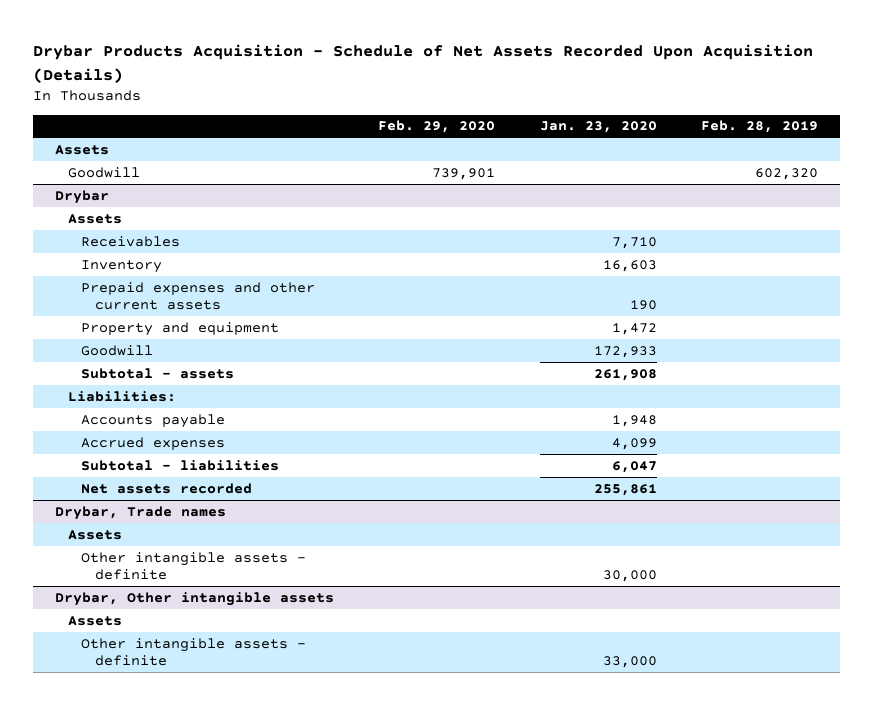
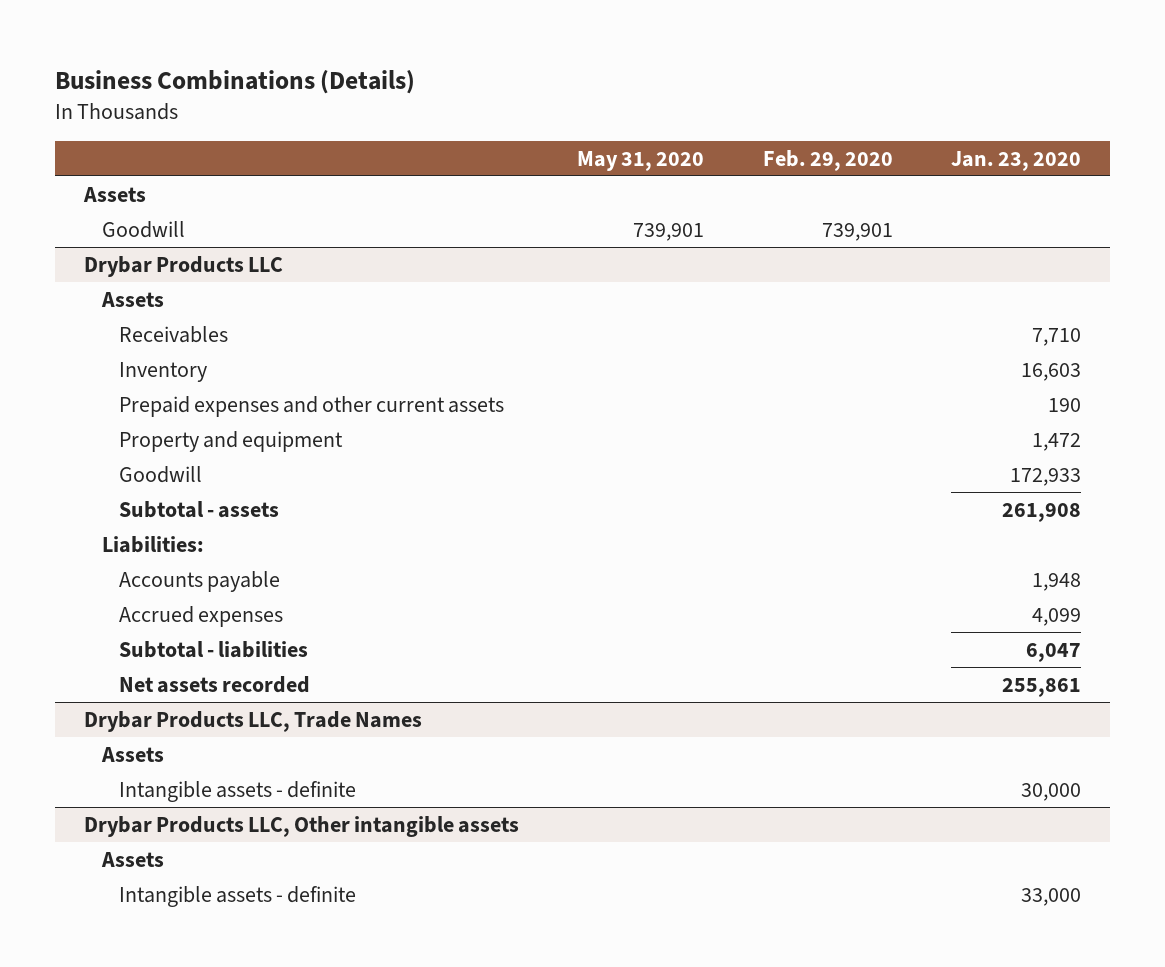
- Drybar Products Acquisition - Schedule of Net Assets Recorded Upon Acquisition (Details)
+ Business Combinations (Details)
- | Feb. 29, 2020 | Jan. 23, 2020 | Feb. 28, 2019
+ | May 31, 2020 | Feb. 29, 2020 | Jan. 23, 2020
- Drybar
+ Drybar Products LLC
- Drybar, Trade names
+ Drybar Products LLC, Trade Names
- Other intangible assets - definite | | 30,000 |
- Drybar, Other intangible assets
+ Intangible assets - definite | | | 30,000
+ Drybar Products LLC, Other intangible assets
- Other intangible assets - definite | | 33,000 |
+ Intangible assets - definite | | | 33,000

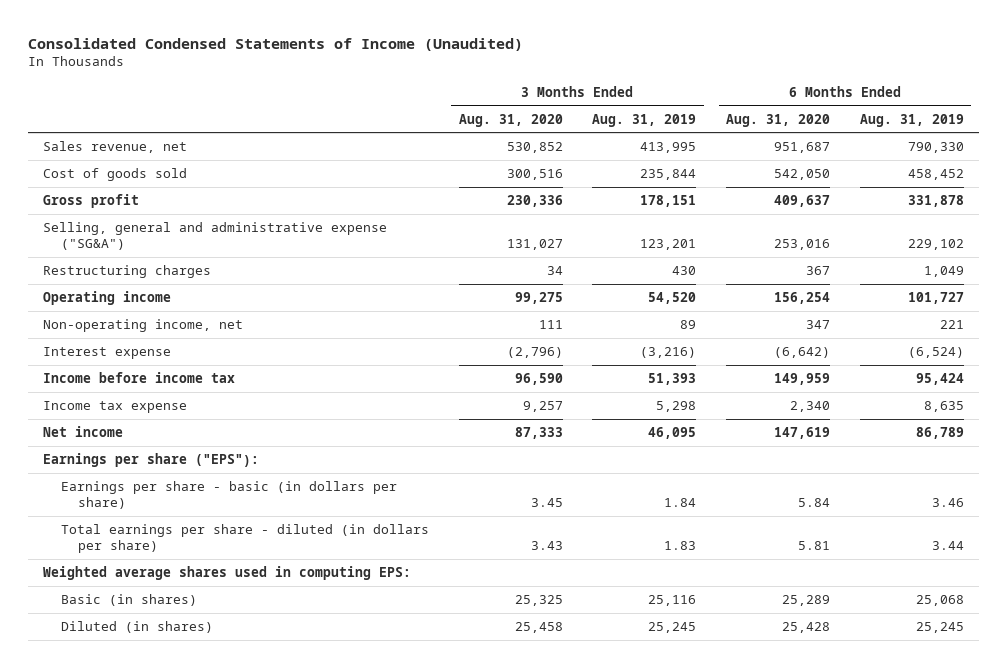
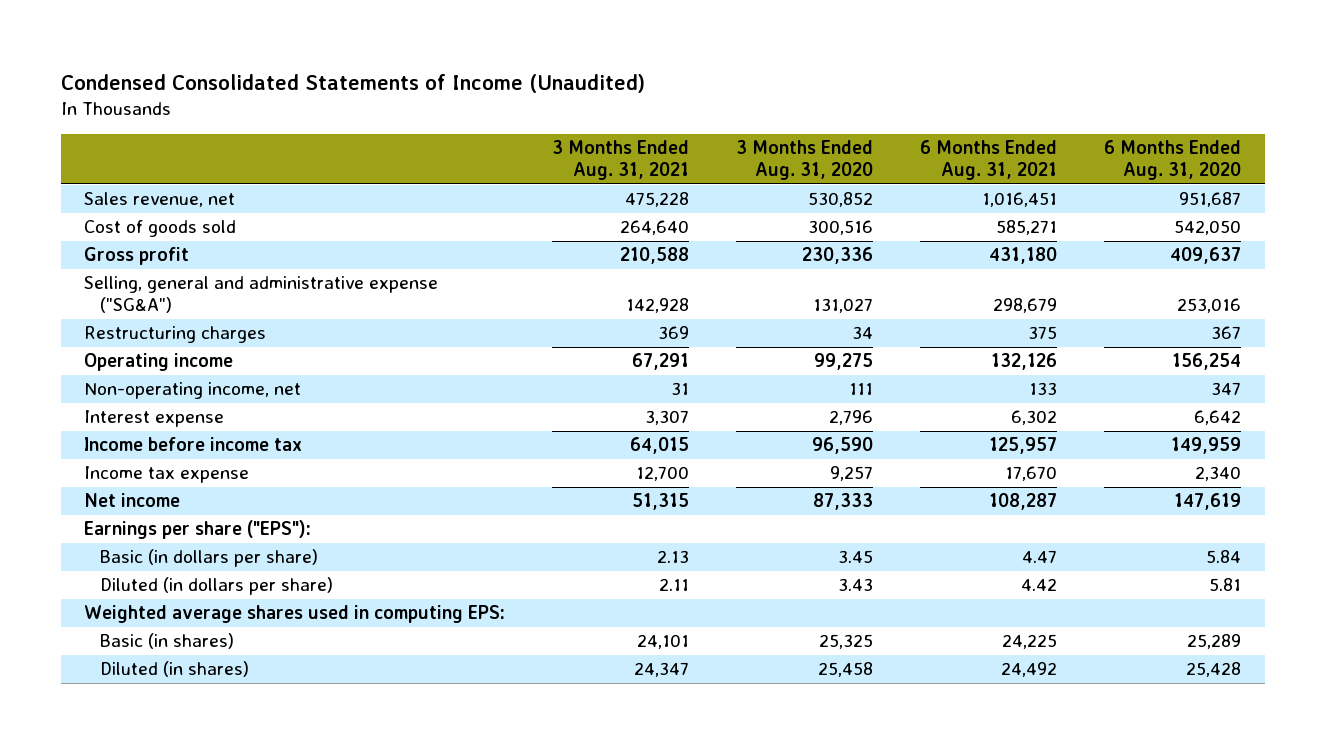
- Consolidated Condensed Statements of Income (Unaudited)
+ Condensed Consolidated Statements of Income (Unaudited)
- | 3 Months Ended Aug. 31, 2020 | 3 Months Ended Aug. 31, 2019 | 6 Months Ended Aug. 31, 2020 | 6 Months Ended Aug. 31, 2019
+ | 3 Months Ended Aug. 31, 2021 | 3 Months Ended Aug. 31, 2020 | 6 Months Ended Aug. 31, 2021 | 6 Months Ended Aug. 31, 2020
- Interest expense | (2,796) | (3,216) | (6,642) | (6,524)
+ Interest expense | 3,307 | 2,796 | 6,302 | 6,642
- Earnings per share - basic (in dollars per share) | 3.45 | 1.84 | 5.84 | 3.46
- Total earnings per share - diluted (in dollars per share) | 3.43 | 1.83 | 5.81 | 3.44
+ Basic (in dollars per share) | 2.13 | 3.45 | 4.47 | 5.84
+ Diluted (in dollars per share) | 2.11 | 3.43 | 4.42 | 5.81

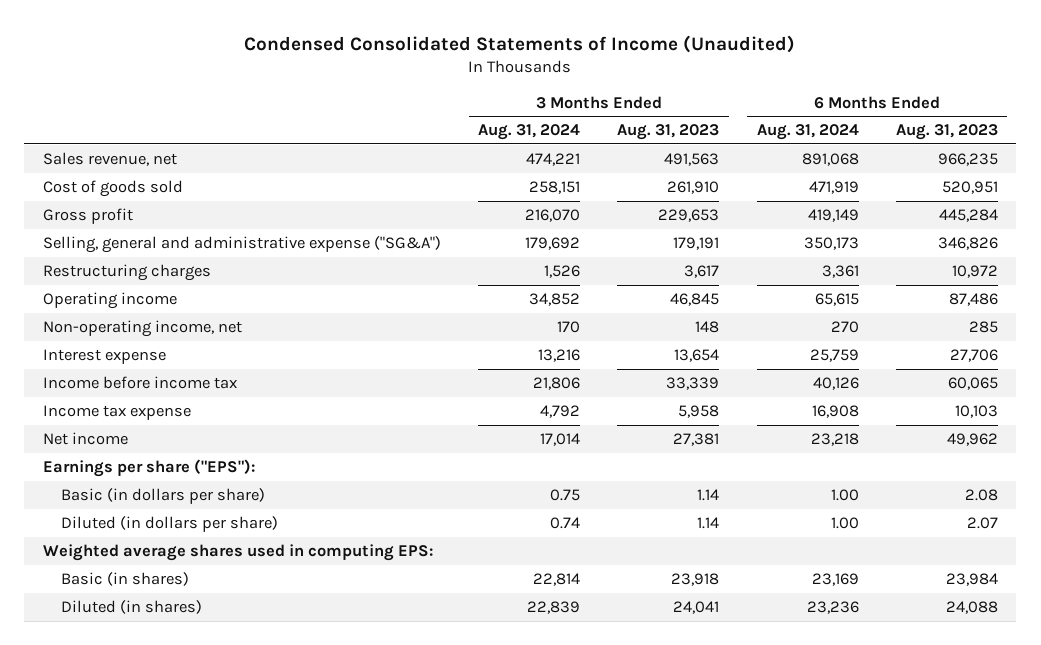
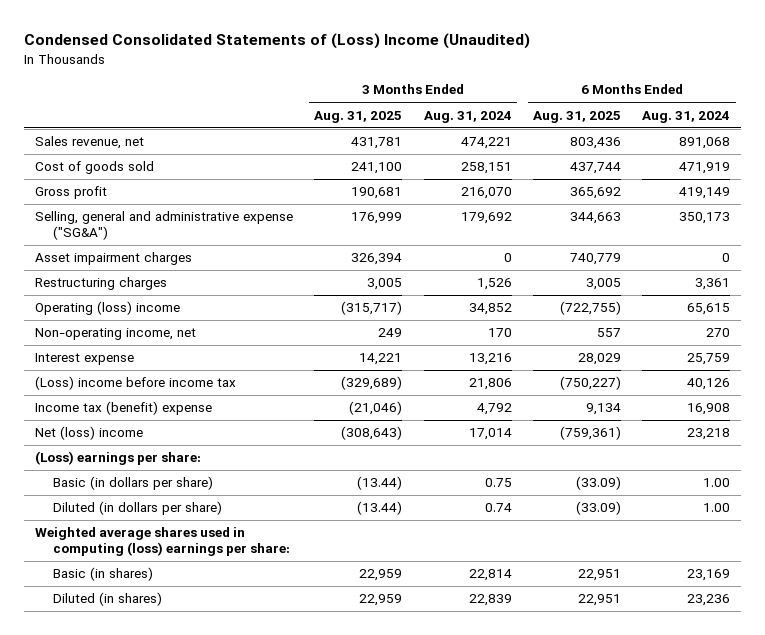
- Condensed Consolidated Statements of Income (Unaudited)
+ Condensed Consolidated Statements of (Loss) Income (Unaudited)
- | 3 Months Ended Aug. 31, 2024 | 3 Months Ended Aug. 31, 2023 | 6 Months Ended Aug. 31, 2024 | 6 Months Ended Aug. 31, 2023
+ | 3 Months Ended Aug. 31, 2025 | 3 Months Ended Aug. 31, 2024 | 6 Months Ended Aug. 31, 2025 | 6 Months Ended Aug. 31, 2024
+ Asset impairment charges | 326,394 | 0 | 740,779 | 0
- Operating income | 34,852 | 46,845 | 65,615 | 87,486
+ Operating (loss) income | (315,717) | 34,852 | (722,755) | 65,615
- Income before income tax | 21,806 | 33,339 | 40,126 | 60,065
- Income tax expense | 4,792 | 5,958 | 16,908 | 10,103
- Net income | 17,014 | 27,381 | 23,218 | 49,962
- Earnings per share ("EPS"):
+ (Loss) income before income tax | (329,689) | 21,806 | (750,227) | 40,126
+ Income tax (benefit) expense | (21,046) | 4,792 | 9,134 | 16,908
+ Net (loss) income | (308,643) | 17,014 | (759,361) | 23,218
+ (Loss) earnings per share:
- Weighted average shares used in computing EPS:
+ Weighted average shares used in computing (loss) earnings per share:

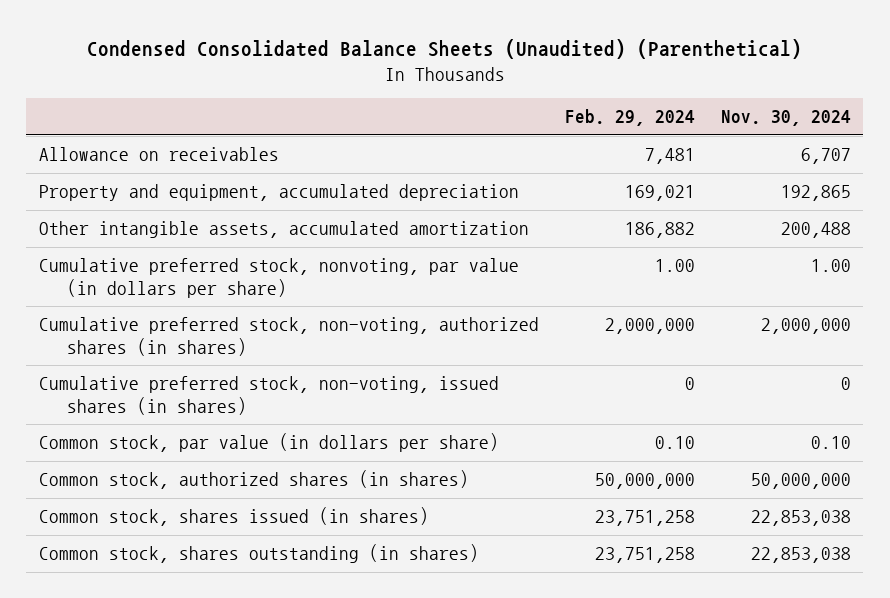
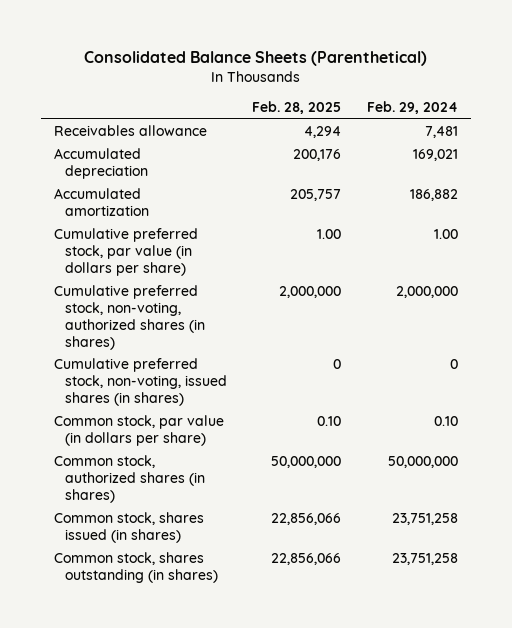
- Condensed Consolidated Balance Sheets (Unaudited) (Parenthetical)
+ Consolidated Balance Sheets (Parenthetical)
- | Feb. 29, 2024 | Nov. 30, 2024
+ | Feb. 28, 2025 | Feb. 29, 2024
- Allowance on receivables | 7,481 | 6,707
- Property and equipment, accumulated depreciation | 169,021 | 192,865
- Other intangible assets, accumulated amortization | 186,882 | 200,488
- Cumulative preferred stock, nonvoting, par value (in dollars per share) | 1.00 | 1.00
+ Receivables allowance | 4,294 | 7,481
+ Accumulated depreciation | 200,176 | 169,021
+ Accumulated amortization | 205,757 | 186,882
+ Cumulative preferred stock, par value (in dollars per share) | 1.00 | 1.00

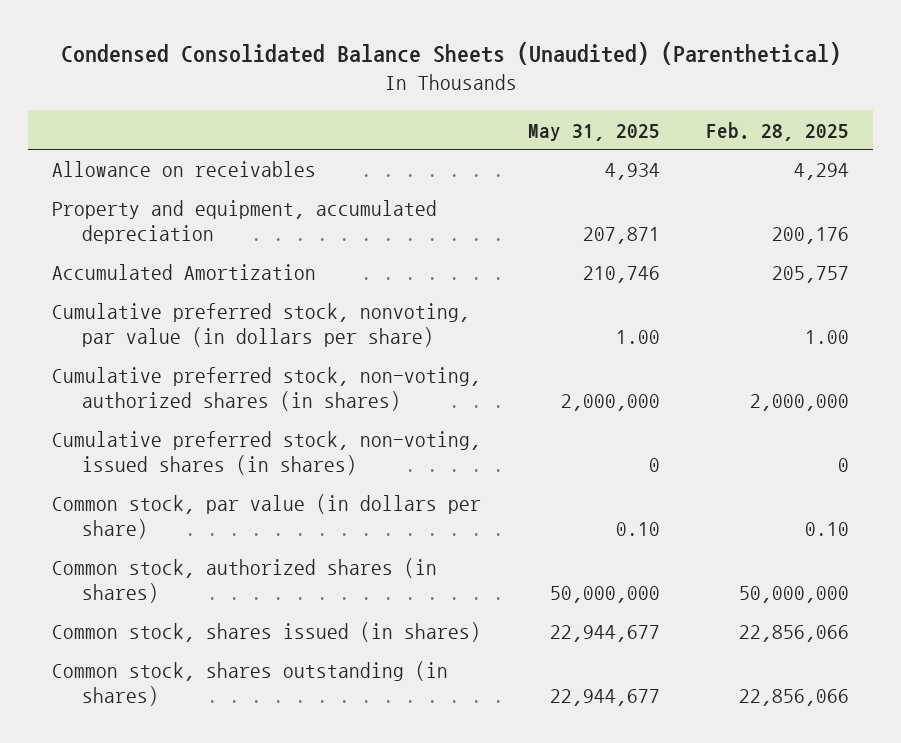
- Consolidated Balance Sheets (Parenthetical)
+ Condensed Consolidated Balance Sheets (Unaudited) (Parenthetical)
- | Feb. 28, 2025 | Feb. 29, 2024
+ | May 31, 2025 | Feb. 28, 2025
- Receivables allowance | 4,294 | 7,481
- Accumulated depreciation | 200,176 | 169,021
- Accumulated amortization | 205,757 | 186,882
- Cumulative preferred stock, par value (in dollars per share) | 1.00 | 1.00
+ Allowance on receivables | 4,934 | 4,294
+ Property and equipment, accumulated depreciation | 207,871 | 200,176
+ Accumulated Amortization | 210,746 | 205,757
+ Cumulative preferred stock, nonvoting, par value (in dollars per share) | 1.00 | 1.00

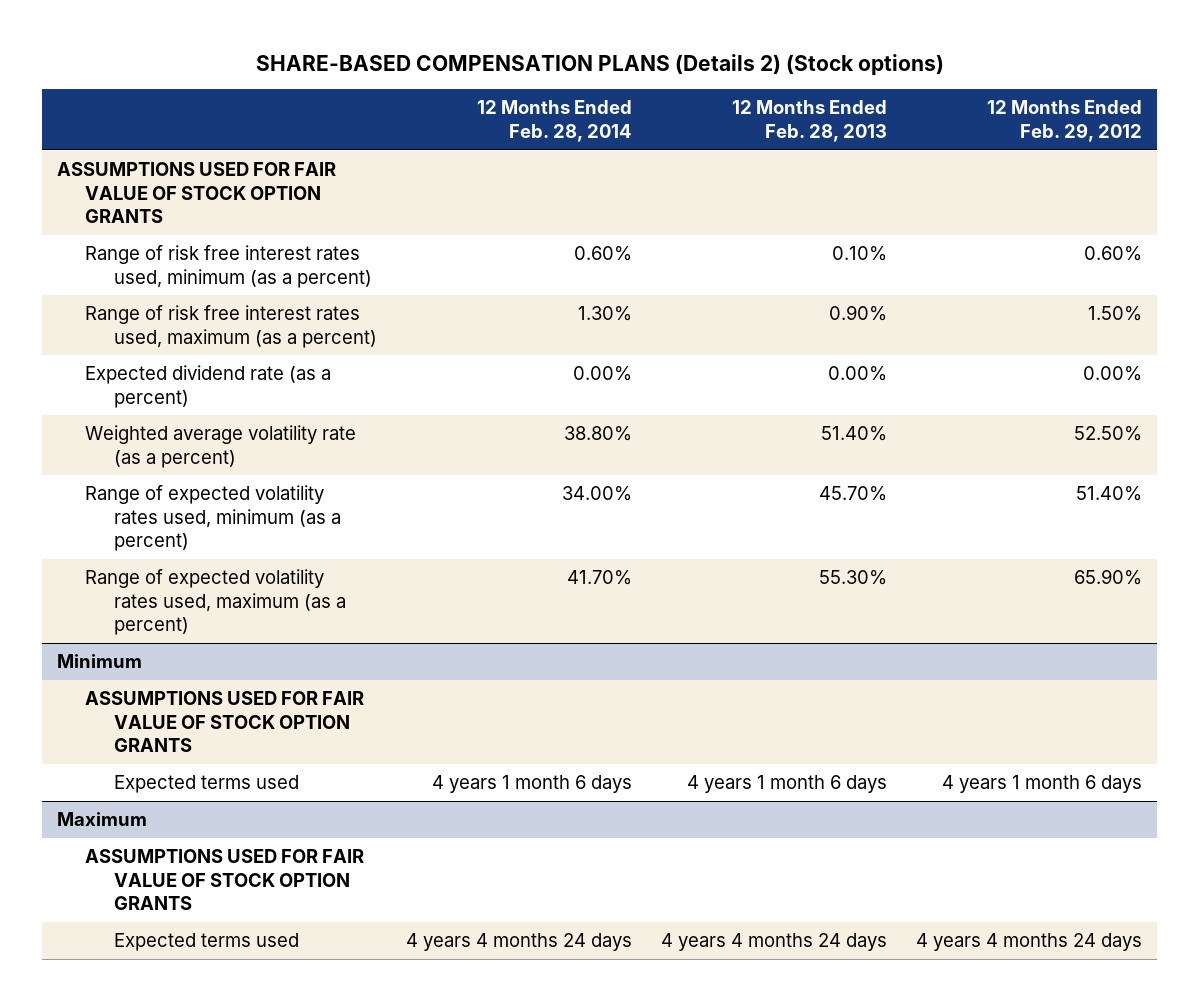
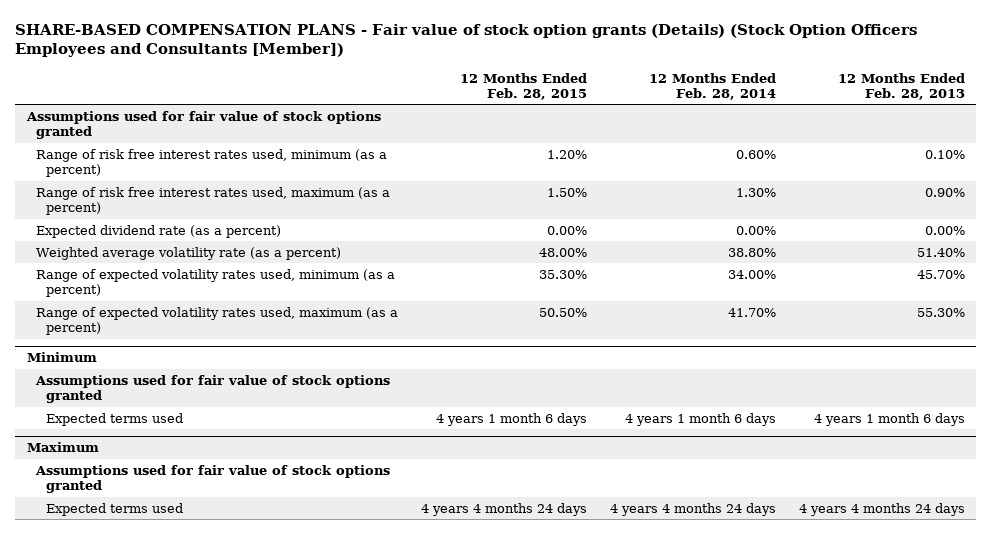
- SHARE-BASED COMPENSATION PLANS (Details 2) (Stock options)
+ SHARE-BASED COMPENSATION PLANS - Fair value of stock option grants (Details) (Stock Option Officers Employees and Consultants [Member])
- | 12 Months Ended Feb. 28, 2014 | 12 Months Ended Feb. 28, 2013 | 12 Months Ended Feb. 29, 2012
+ | 12 Months Ended Feb. 28, 2015 | 12 Months Ended Feb. 28, 2014 | 12 Months Ended Feb. 28, 2013
- ASSUMPTIONS USED FOR FAIR VALUE OF STOCK OPTION GRANTS
+ Assumptions used for fair value of stock options granted
@ Minimum
- ASSUMPTIONS USED FOR FAIR VALUE OF STOCK OPTION GRANTS
+ Assumptions used for fair value of stock options granted
@ Maximum
- ASSUMPTIONS USED FOR FAIR VALUE OF STOCK OPTION GRANTS
+ Assumptions used for fair value of stock options granted

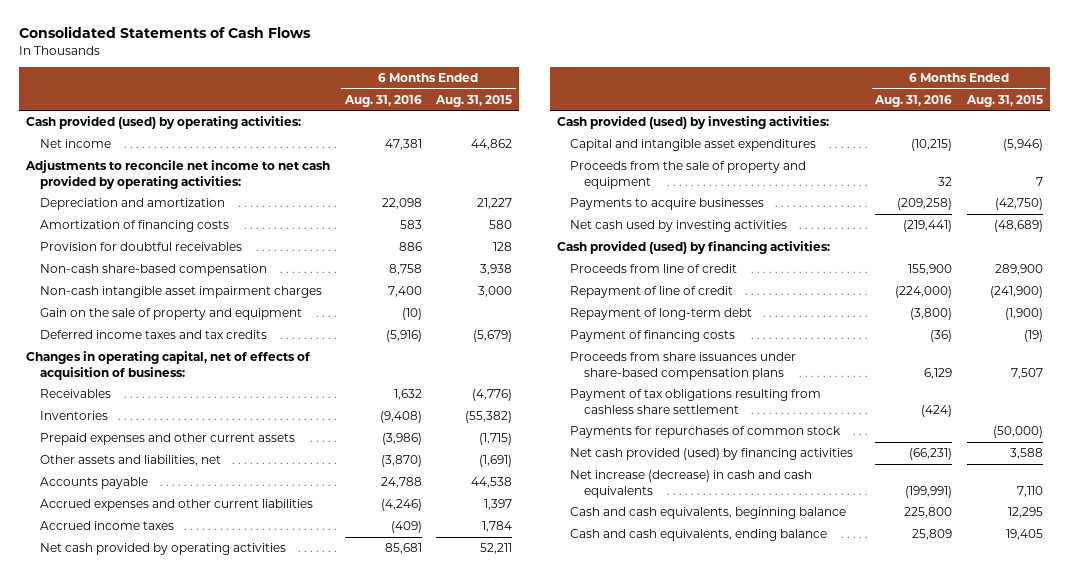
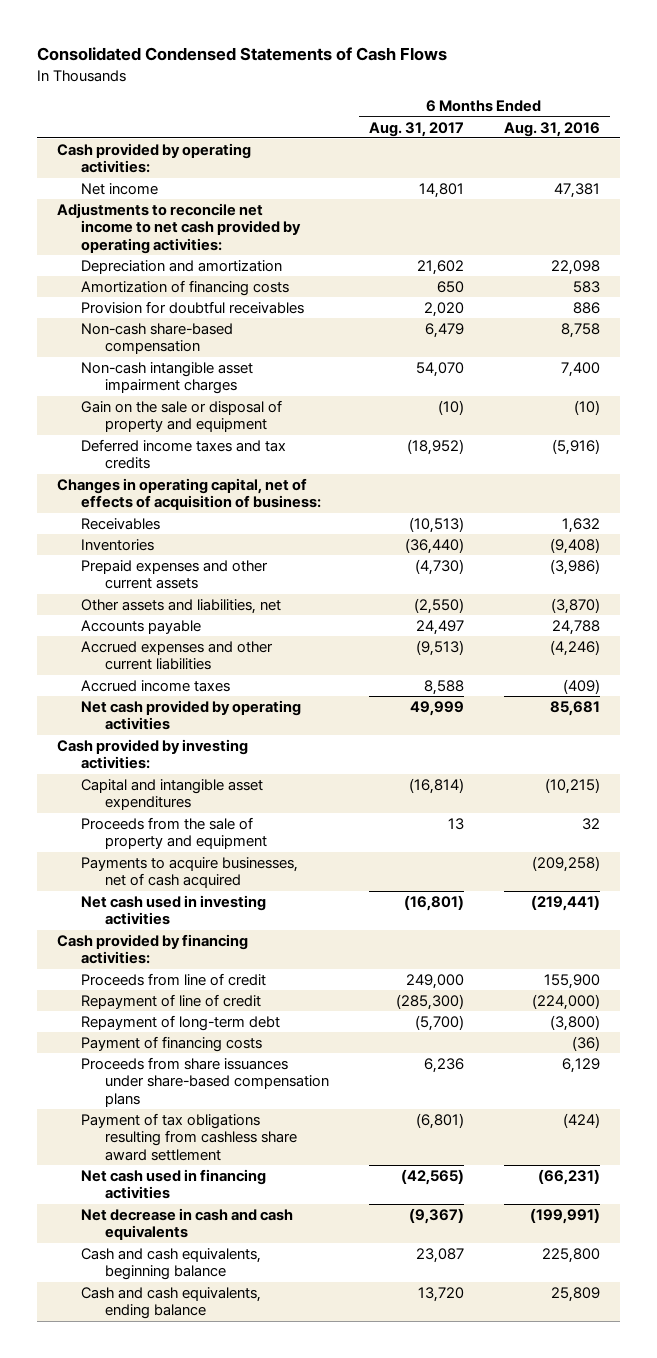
- Consolidated Statements of Cash Flows
+ Consolidated Condensed Statements of Cash Flows
- | 6 Months Ended Aug. 31, 2016 | 6 Months Ended Aug. 31, 2015
+ | 6 Months Ended Aug. 31, 2017 | 6 Months Ended Aug. 31, 2016
- Cash provided (used) by operating activities:
+ Cash provided by operating activities:
- Gain on the sale of property and equipment | (10) |
+ Gain on the sale or disposal of property and equipment | (10) | (10)
- Cash provided (used) by investing activities:
+ Cash provided by investing activities:
- Payments to acquire businesses | (209,258) | (42,750)
- Net cash used by investing activities | (219,441) | (48,689)
- Cash provided (used) by financing activities:
+ Payments to acquire businesses, net of cash acquired | | (209,258)
+ Net cash used in investing activities | (16,801) | (219,441)
+ Cash provided by financing activities:
- Payment of tax obligations resulting from cashless share settlement | (424) |
- Payments for repurchases of common stock | | (50,000)
- Net cash provided (used) by financing activities | (66,231) | 3,588
- Net increase (decrease) in cash and cash equivalents | (199,991) | 7,110
+ Payment of tax obligations resulting from cashless share award settlement | (6,801) | (424)
+ Net cash used in financing activities | (42,565) | (66,231)
+ Net decrease in cash and cash equivalents | (9,367) | (199,991)

